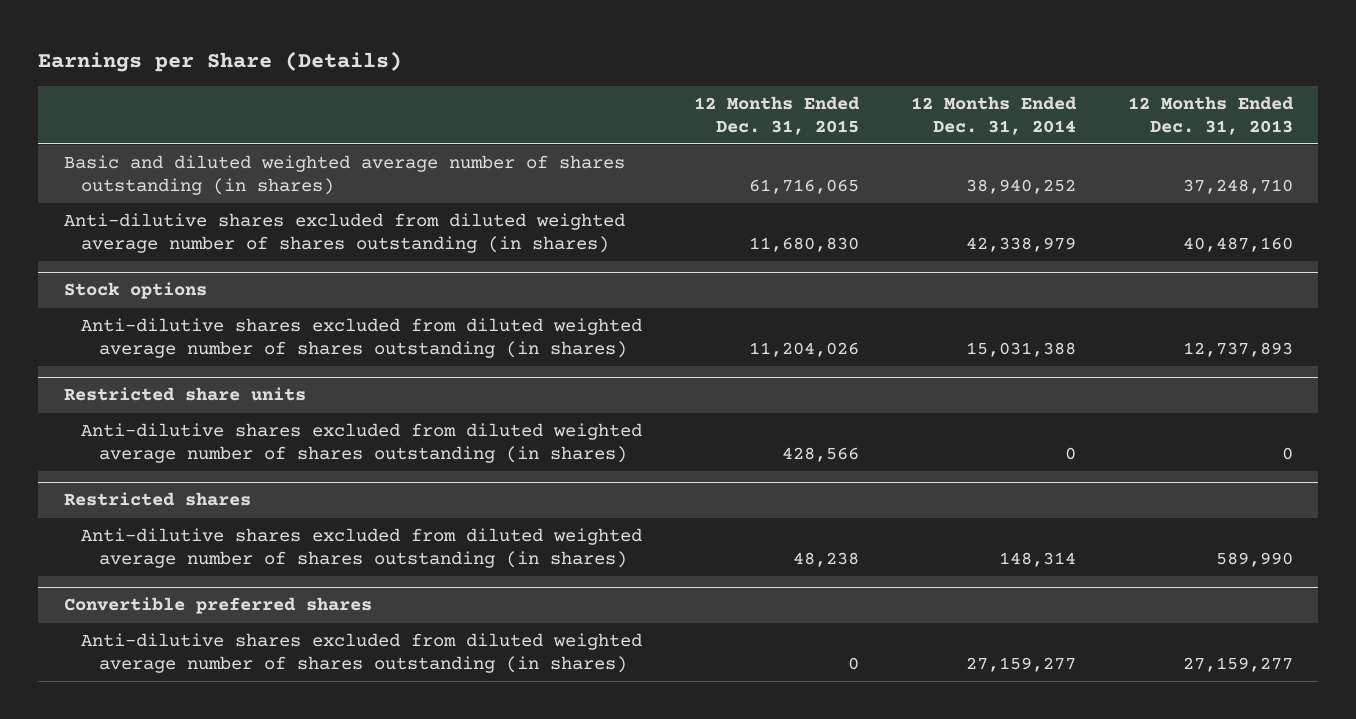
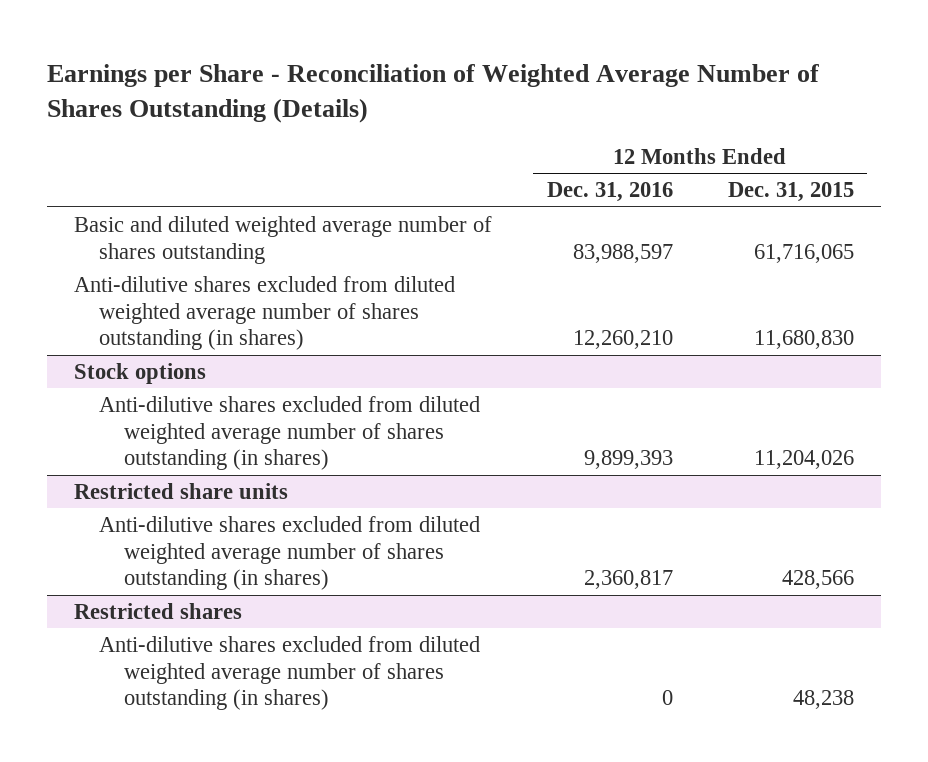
- Earnings per Share (Details)
+ Earnings per Share - Reconciliation of Weighted Average Number of Shares Outstanding (Details)
- | 12 Months Ended Dec. 31, 2015 | 12 Months Ended Dec. 31, 2014 | 12 Months Ended Dec. 31, 2013
+ | 12 Months Ended Dec. 31, 2016 | 12 Months Ended Dec. 31, 2015
- Basic and diluted weighted average number of shares outstanding (in shares) | 61,716,065 | 38,940,252 | 37,248,710
+ Basic and diluted weighted average number of shares outstanding | 83,988,597 | 61,716,065
- Convertible preferred shares
- Anti-dilutive shares excluded from diluted weighted average number of shares outstanding (in shares) | 0 | 27,159,277 | 27,159,277

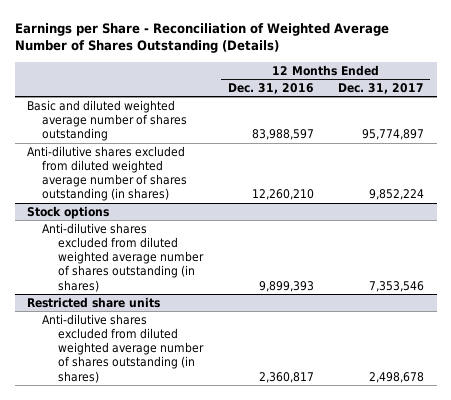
- | 12 Months Ended Dec. 31, 2016 | 12 Months Ended Dec. 31, 2015
+ | 12 Months Ended Dec. 31, 2016 | 12 Months Ended Dec. 31, 2017
- Restricted shares
- Anti-dilutive shares excluded from diluted weighted average number of shares outstanding (in shares) | 0 | 48,238

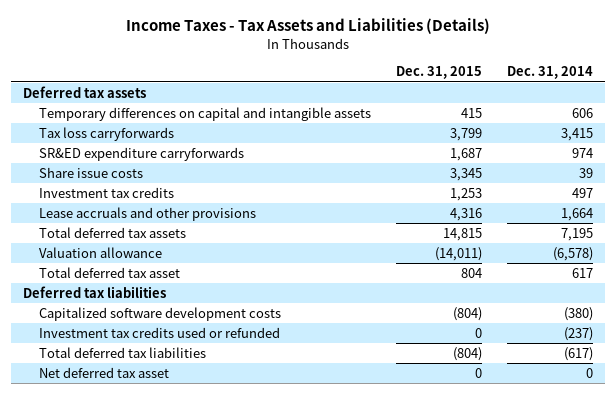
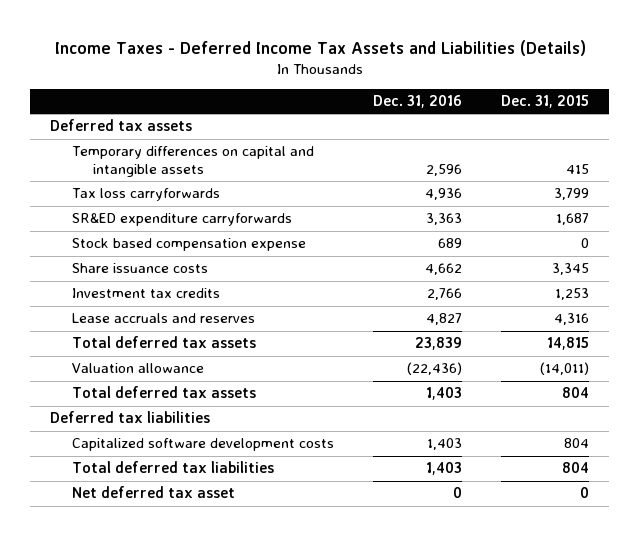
- Income Taxes - Tax Assets and Liabilities (Details)
+ Income Taxes - Deferred Income Tax Assets and Liabilities (Details)
- | Dec. 31, 2015 | Dec. 31, 2014
+ | Dec. 31, 2016 | Dec. 31, 2015
- Share issue costs | 3,345 | 39
+ Stock based compensation expense | 689 | 0
+ Share issuance costs | 4,662 | 3,345
- Lease accruals and other provisions | 4,316 | 1,664
+ Lease accruals and reserves | 4,827 | 4,316
- Total deferred tax asset | 804 | 617
+ Total deferred tax assets | 1,403 | 804
- Capitalized software development costs | (804) | (380)
- Investment tax credits used or refunded | 0 | (237)
- Total deferred tax liabilities | (804) | (617)
+ Capitalized software development costs | 1,403 | 804
+ Total deferred tax liabilities | 1,403 | 804

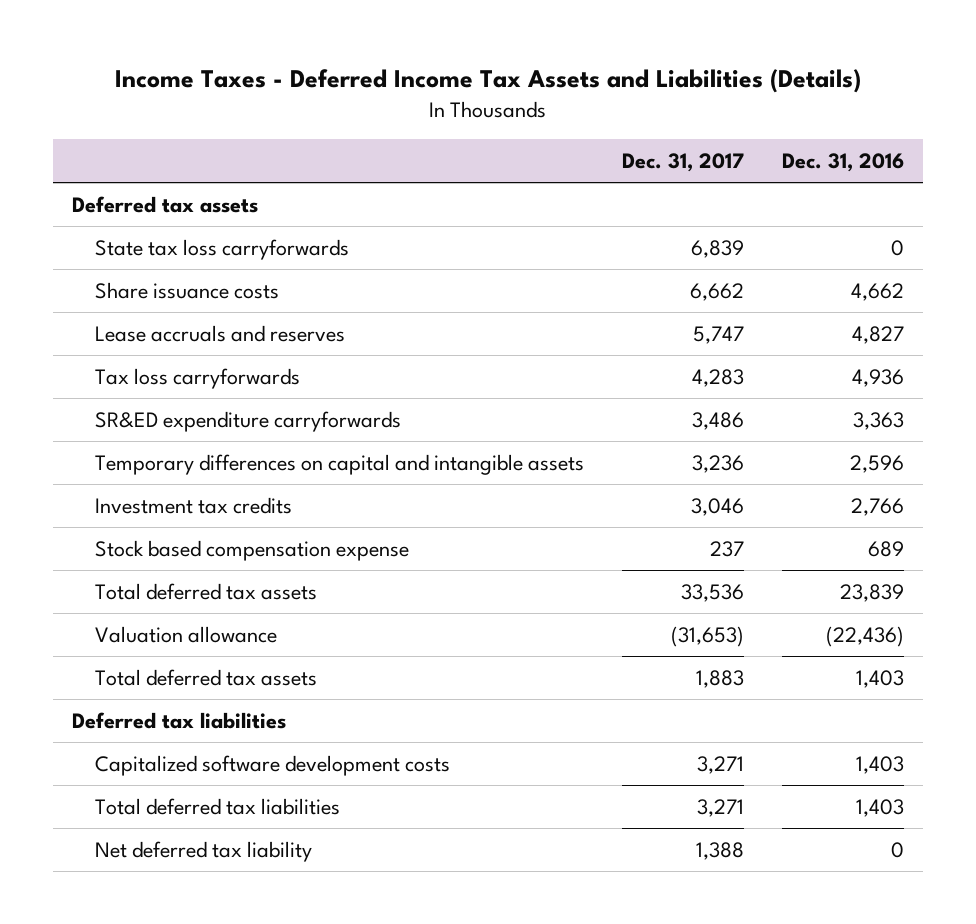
- | Dec. 31, 2016 | Dec. 31, 2015
+ | Dec. 31, 2017 | Dec. 31, 2016
+ State tax loss carryforwards | 6,839 | 0
moved up: Share issuance costs | 6,662 | 4,662
moved up: Lease accruals and reserves | 5,747 | 4,827
moved down: Temporary differences on capital and intangible assets | 3,236 | 2,596
moved down: Stock based compensation expense | 237 | 689
- Net deferred tax asset | 0 | 0
+ Net deferred tax liability | 1,388 | 0

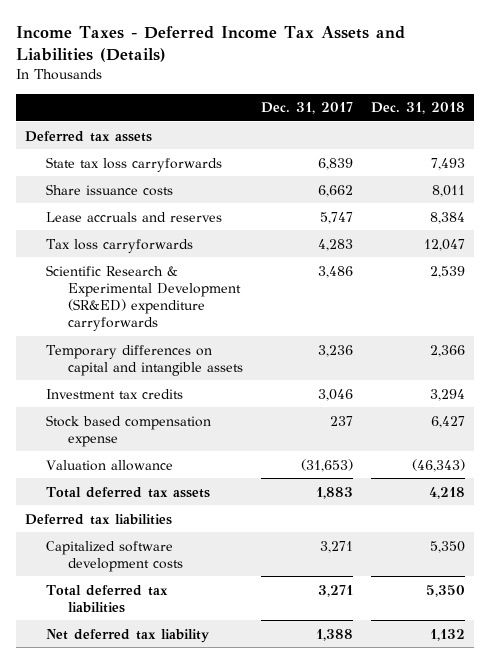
- | Dec. 31, 2017 | Dec. 31, 2016
+ | Dec. 31, 2017 | Dec. 31, 2018
- SR&ED expenditure carryforwards | 3,486 | 3,363
+ Scientific Research & Experimental Development (SR&ED) expenditure carryforwards | 3,486 | 2,539
- Total deferred tax assets | 33,536 | 23,839

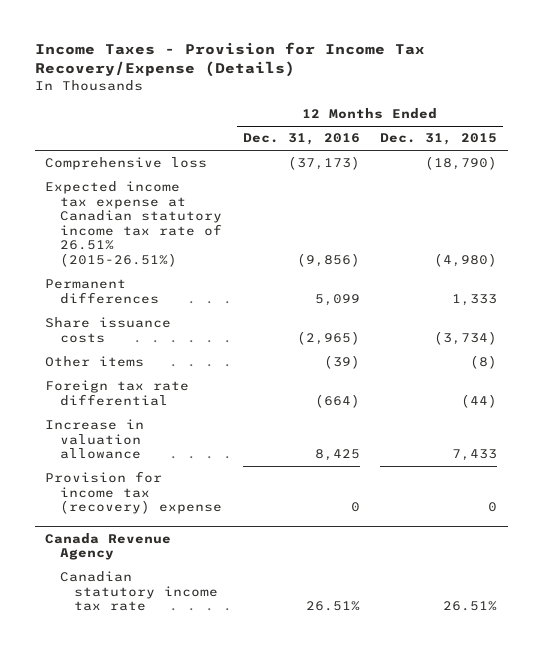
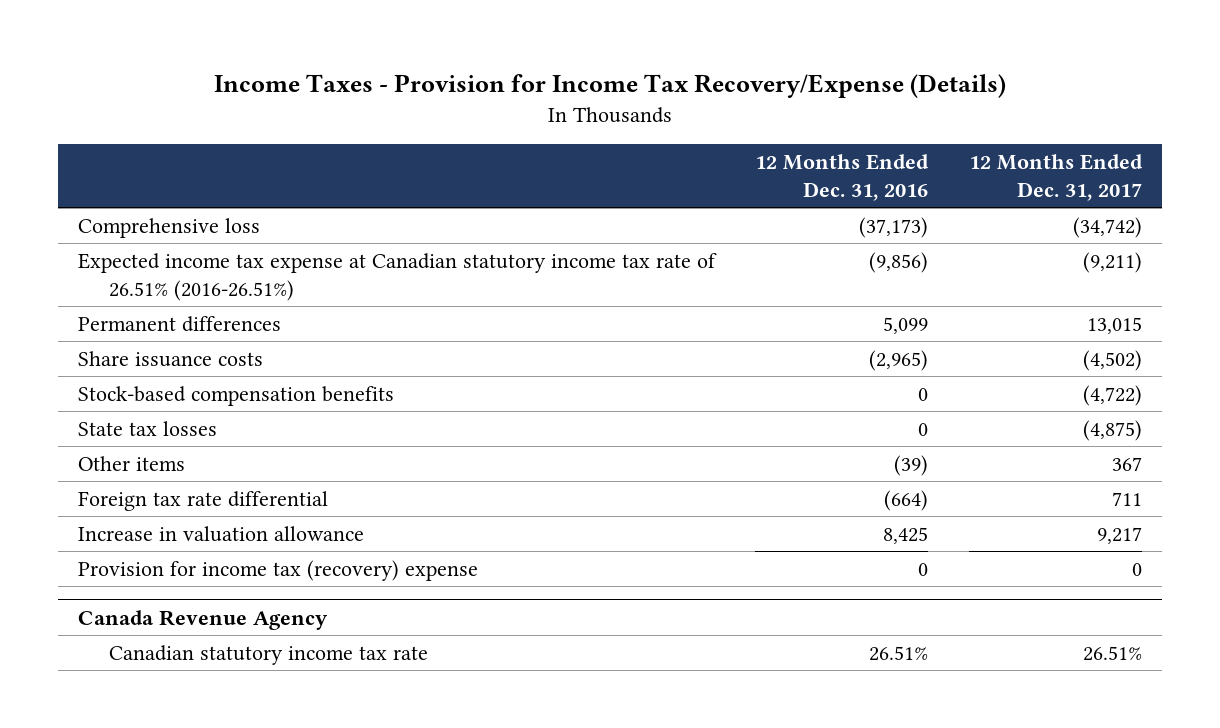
- | 12 Months Ended Dec. 31, 2016 | 12 Months Ended Dec. 31, 2015
+ | 12 Months Ended Dec. 31, 2016 | 12 Months Ended Dec. 31, 2017
- Expected income tax expense at Canadian statutory income tax rate of 26.51% (2015-26.51%) | (9,856) | (4,980)
+ Expected income tax expense at Canadian statutory income tax rate of 26.51% (2016-26.51%) | (9,856) | (9,211)
+ Stock-based compensation benefits | 0 | (4,722)
+ State tax losses | 0 | (4,875)

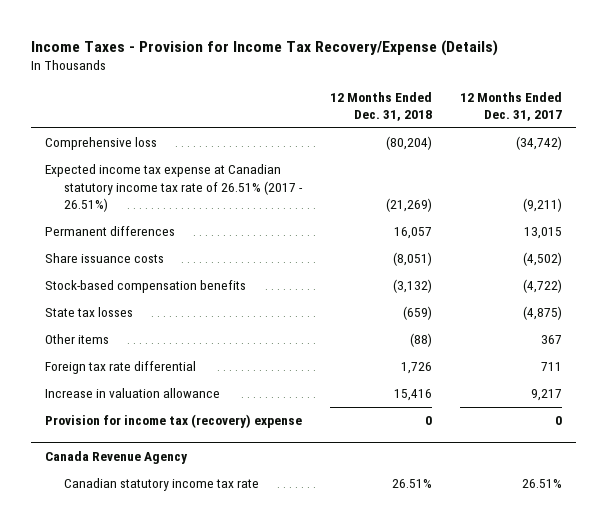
- | 12 Months Ended Dec. 31, 2016 | 12 Months Ended Dec. 31, 2017
+ | 12 Months Ended Dec. 31, 2018 | 12 Months Ended Dec. 31, 2017
- Expected income tax expense at Canadian statutory income tax rate of 26.51% (2016-26.51%) | (9,856) | (9,211)
+ Expected income tax expense at Canadian statutory income tax rate of 26.51% (2017 - 26.51%) | (21,269) | (9,211)

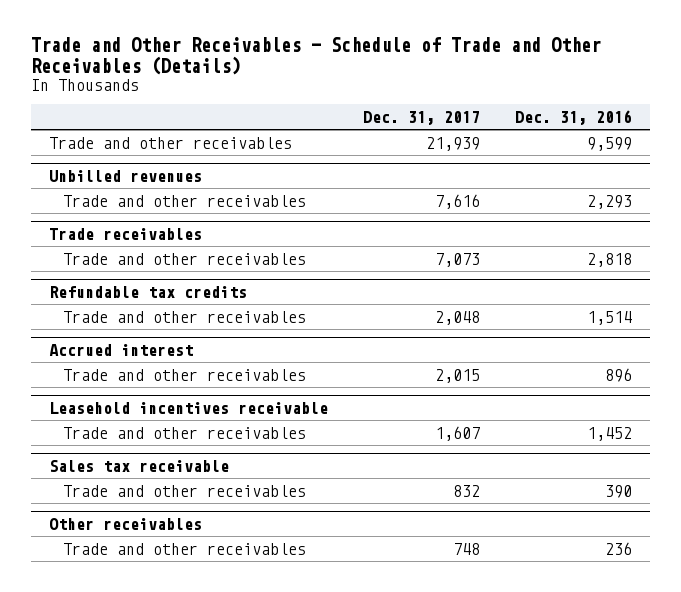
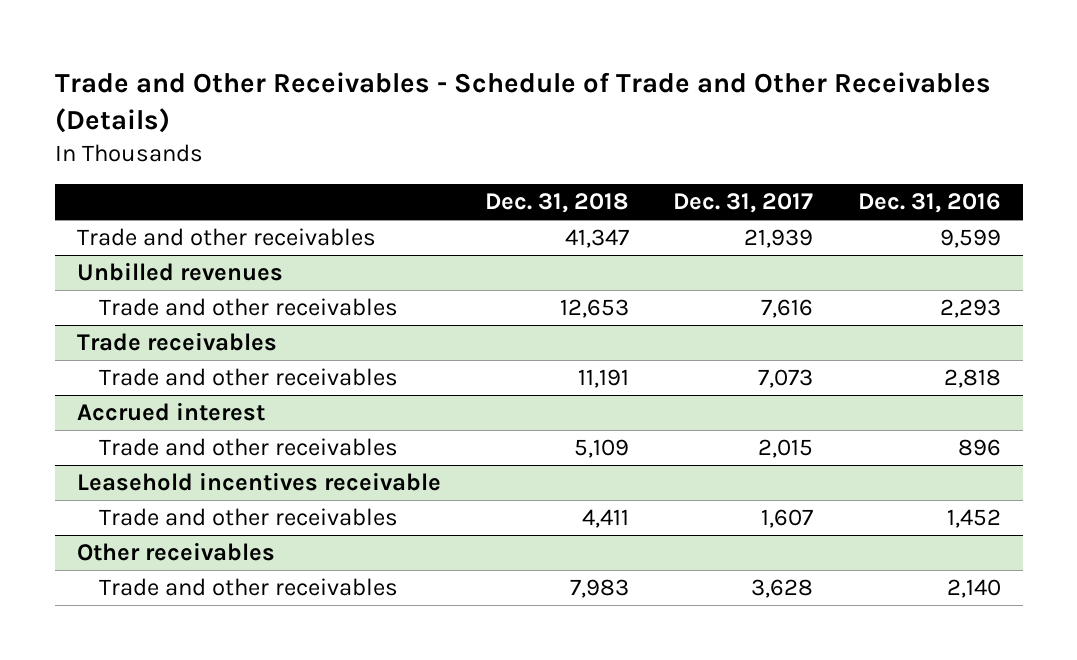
- | Dec. 31, 2017 | Dec. 31, 2016
+ | Dec. 31, 2018 | Dec. 31, 2017 | Dec. 31, 2016
- Refundable tax credits
- Trade and other receivables | 2,048 | 1,514
- Sales tax receivable
- Trade and other receivables | 832 | 390
@ Other receivables
- Trade and other receivables | 748 | 236
+ Trade and other receivables | 7,983 | 3,628 | 2,140

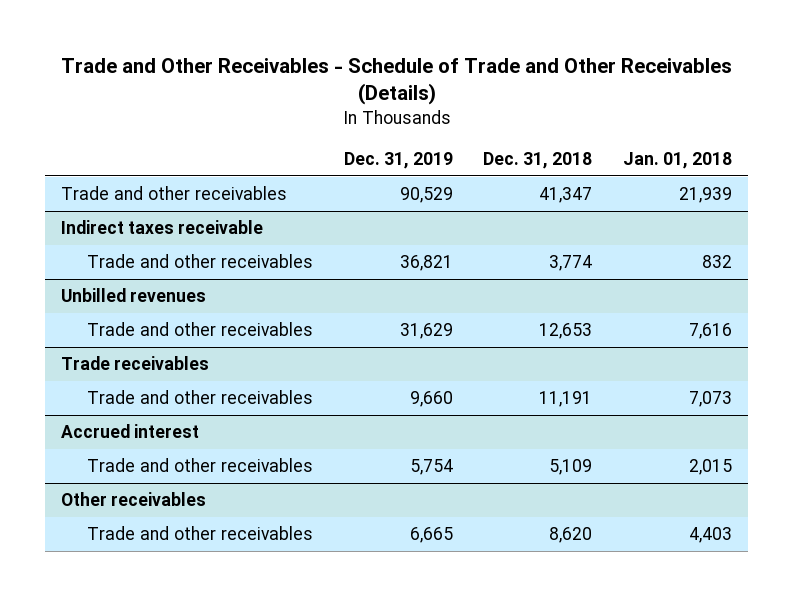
- | Dec. 31, 2018 | Dec. 31, 2017 | Dec. 31, 2016
+ | Dec. 31, 2019 | Dec. 31, 2018 | Jan. 01, 2018
+ Indirect taxes receivable
+ Trade and other receivables | 36,821 | 3,774 | 832
- Leasehold incentives receivable
- Trade and other receivables | 4,411 | 1,607 | 1,452
@ Other receivables
- Trade and other receivables | 7,983 | 3,628 | 2,140
+ Trade and other receivables | 6,665 | 8,620 | 4,403

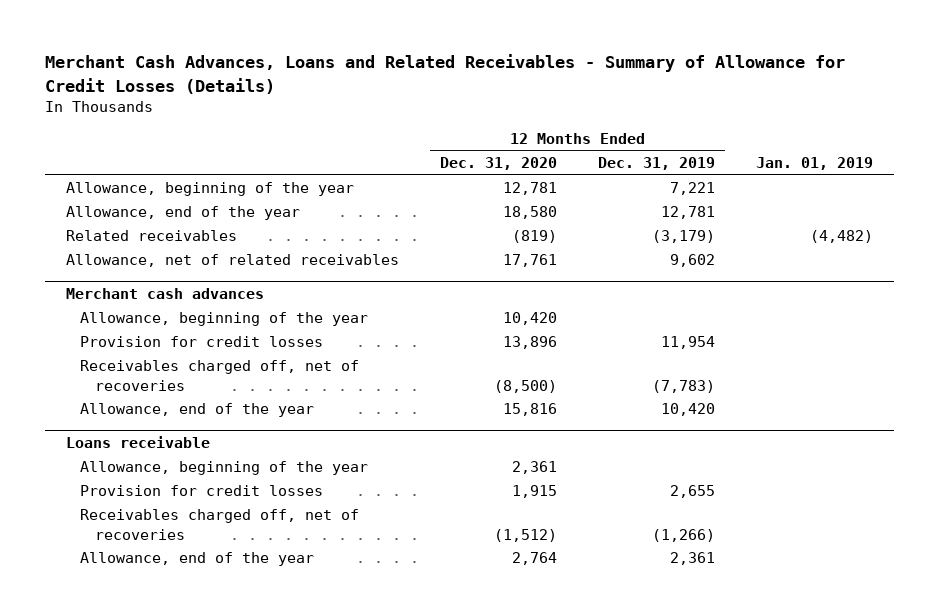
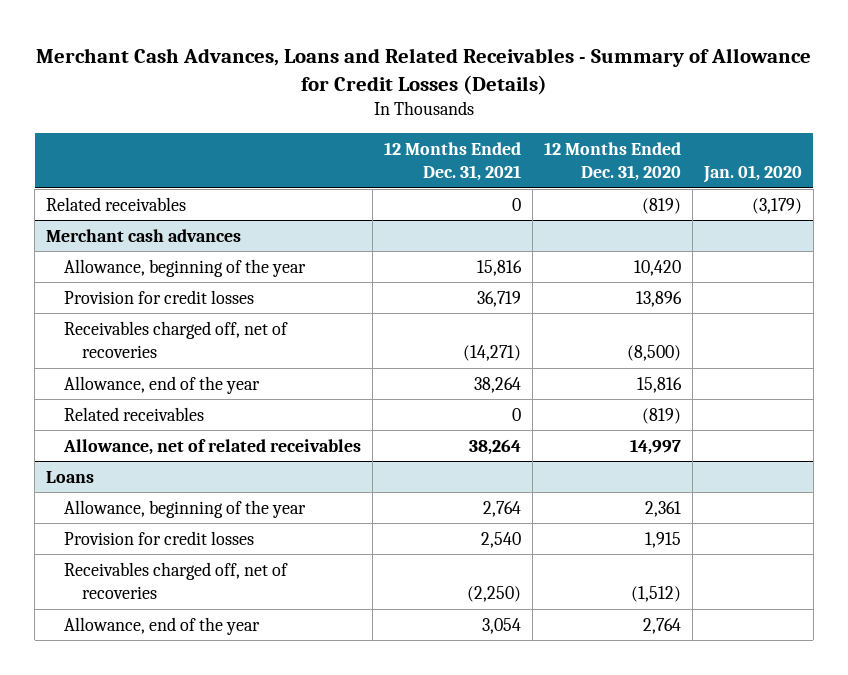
- | 12 Months Ended Dec. 31, 2020 | 12 Months Ended Dec. 31, 2019 | Jan. 01, 2019
+ | 12 Months Ended Dec. 31, 2021 | 12 Months Ended Dec. 31, 2020 | Jan. 01, 2020
- Allowance, beginning of the year | 12,781 | 7,221 |
- Allowance, end of the year | 18,580 | 12,781 |
- Allowance, net of related receivables | 17,761 | 9,602 |
- Loans receivable
@ Merchant cash advances
+ Related receivables | 0 | (819) |
+ Allowance, net of related receivables | 38,264 | 14,997 |
+ Loans

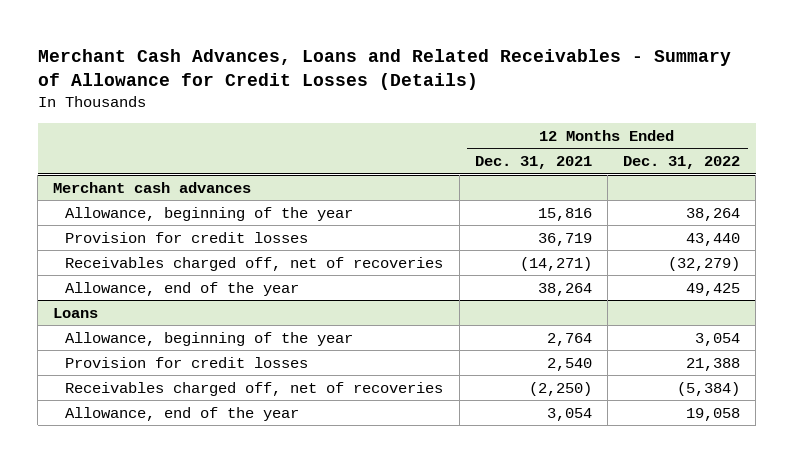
- | 12 Months Ended Dec. 31, 2021 | 12 Months Ended Dec. 31, 2020 | Jan. 01, 2020
+ | 12 Months Ended Dec. 31, 2021 | 12 Months Ended Dec. 31, 2022
- Related receivables | 0 | (819) | (3,179)
@ Merchant cash advances
- Related receivables | 0 | (819) |
- Allowance, net of related receivables | 38,264 | 14,997 |

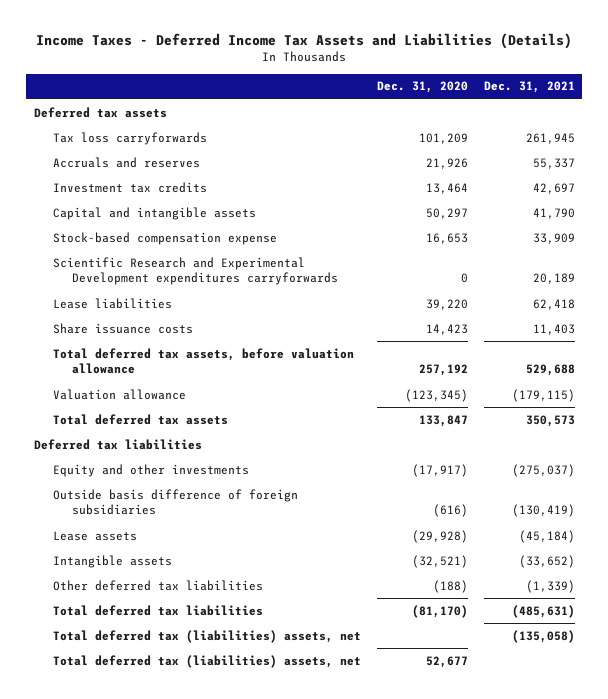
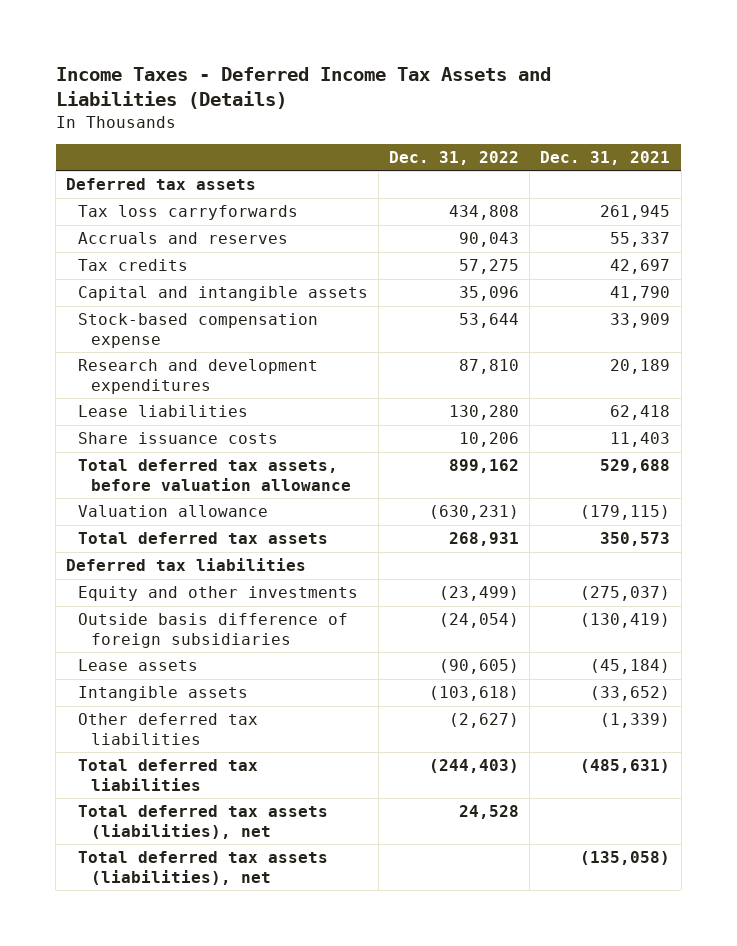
- | Dec. 31, 2020 | Dec. 31, 2021
+ | Dec. 31, 2022 | Dec. 31, 2021
- Investment tax credits | 13,464 | 42,697
+ Tax credits | 57,275 | 42,697
- Scientific Research and Experimental Development expenditures carryforwards | 0 | 20,189
+ Research and development expenditures | 87,810 | 20,189
- Total deferred tax (liabilities) assets, net | | (135,058)
- Total deferred tax (liabilities) assets, net | 52,677 |
+ Total deferred tax assets (liabilities), net | 24,528 |
+ Total deferred tax assets (liabilities), net | | (135,058)

